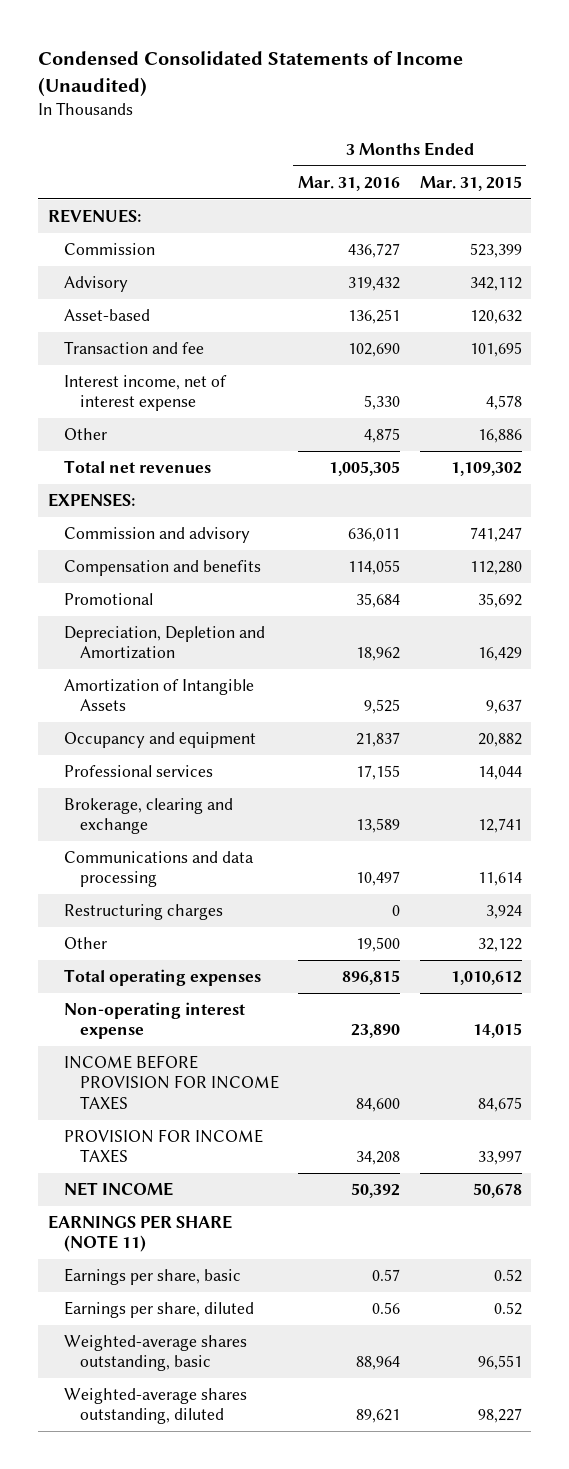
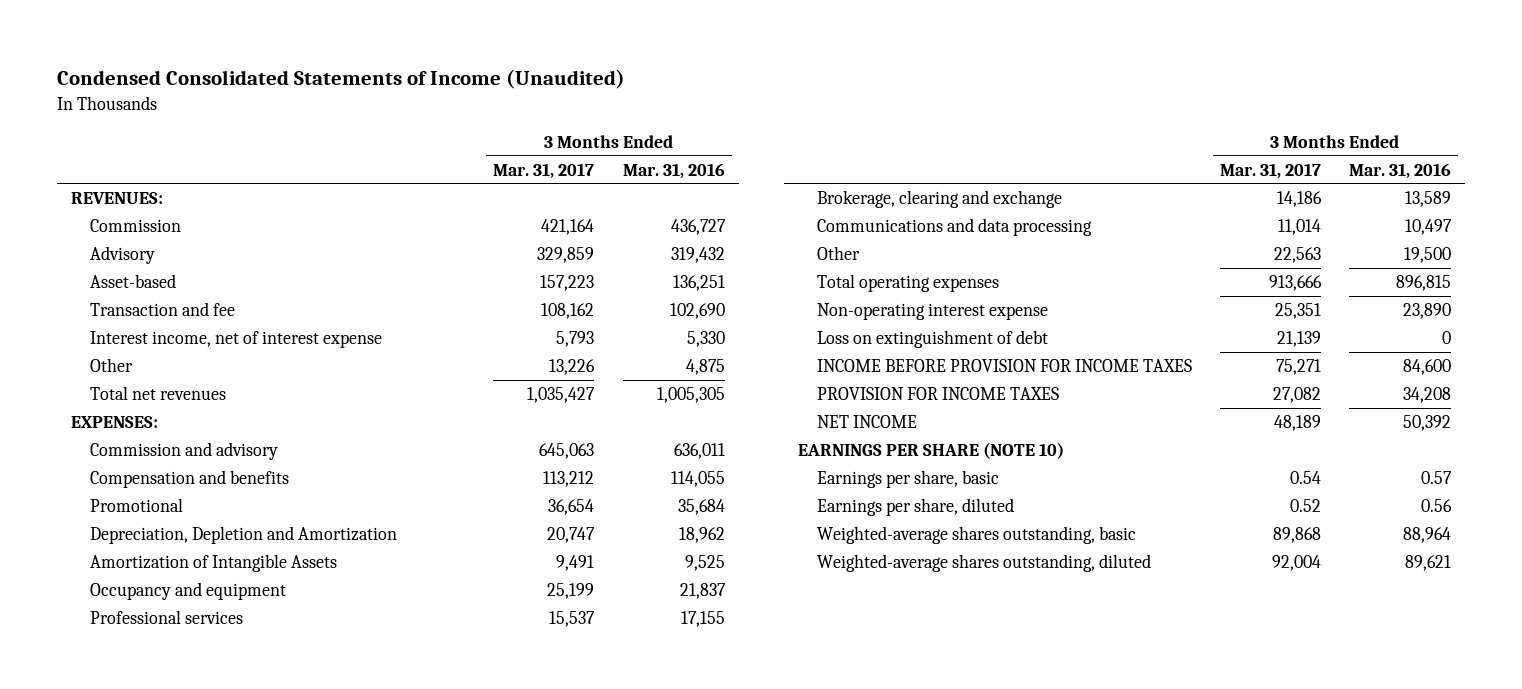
- | 3 Months Ended Mar. 31, 2016 | 3 Months Ended Mar. 31, 2015
+ | 3 Months Ended Mar. 31, 2017 | 3 Months Ended Mar. 31, 2016
- Restructuring charges | 0 | 3,924
+ Loss on extinguishment of debt | 21,139 | 0
- EARNINGS PER SHARE (NOTE 11)
+ EARNINGS PER SHARE (NOTE 10)

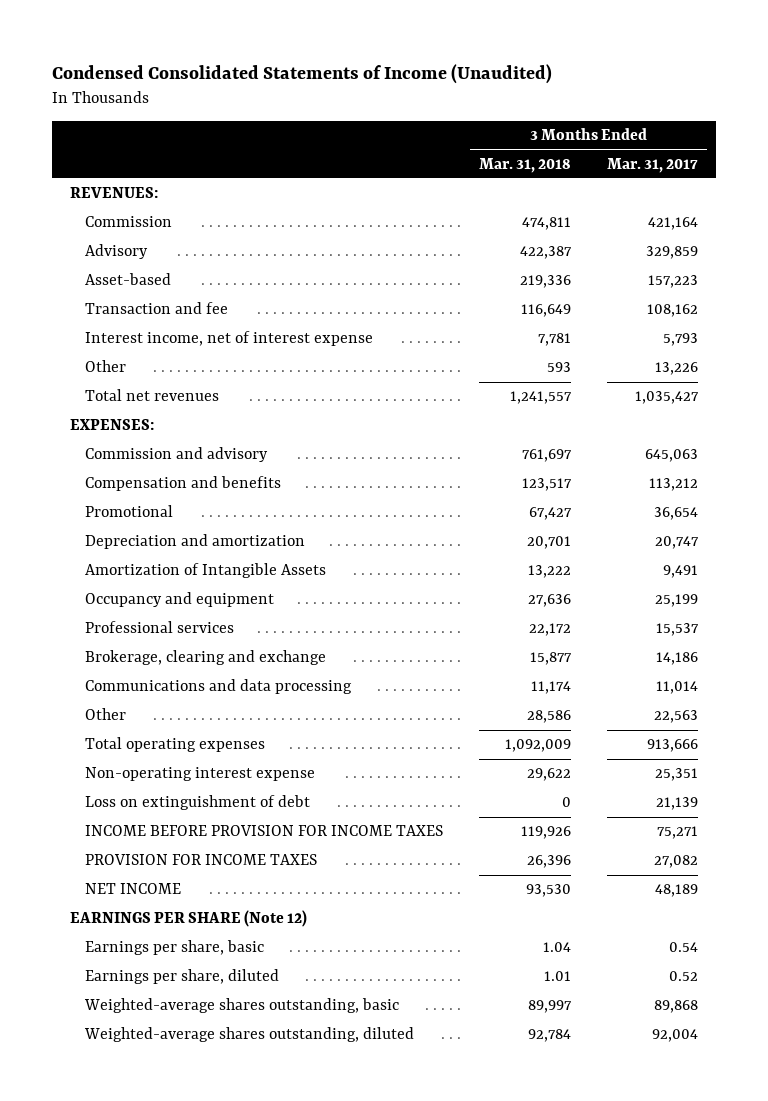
- | 3 Months Ended Mar. 31, 2017 | 3 Months Ended Mar. 31, 2016
+ | 3 Months Ended Mar. 31, 2018 | 3 Months Ended Mar. 31, 2017
- Depreciation, Depletion and Amortization | 20,747 | 18,962
+ Depreciation and amortization | 20,701 | 20,747
- EARNINGS PER SHARE (NOTE 10)
+ EARNINGS PER SHARE (Note 12)

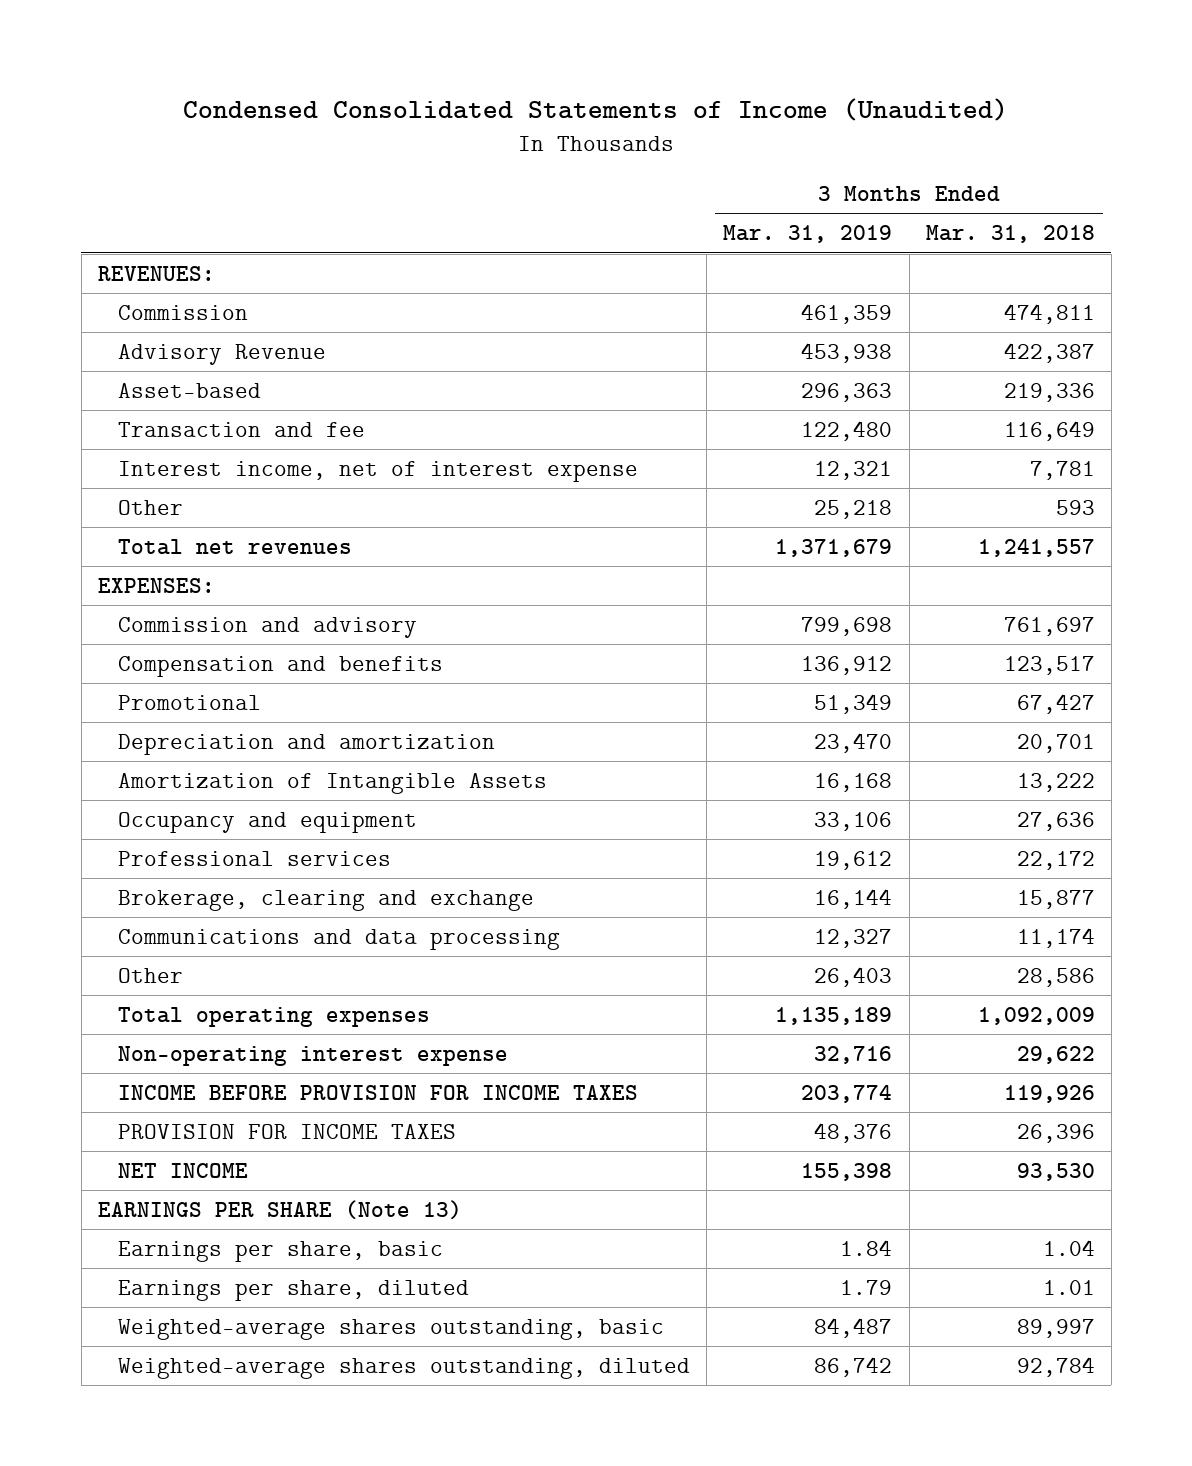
- | 3 Months Ended Mar. 31, 2018 | 3 Months Ended Mar. 31, 2017
+ | 3 Months Ended Mar. 31, 2019 | 3 Months Ended Mar. 31, 2018
- Advisory | 422,387 | 329,859
+ Advisory Revenue | 453,938 | 422,387
- Loss on extinguishment of debt | 0 | 21,139
- EARNINGS PER SHARE (Note 12)
+ EARNINGS PER SHARE (Note 13)

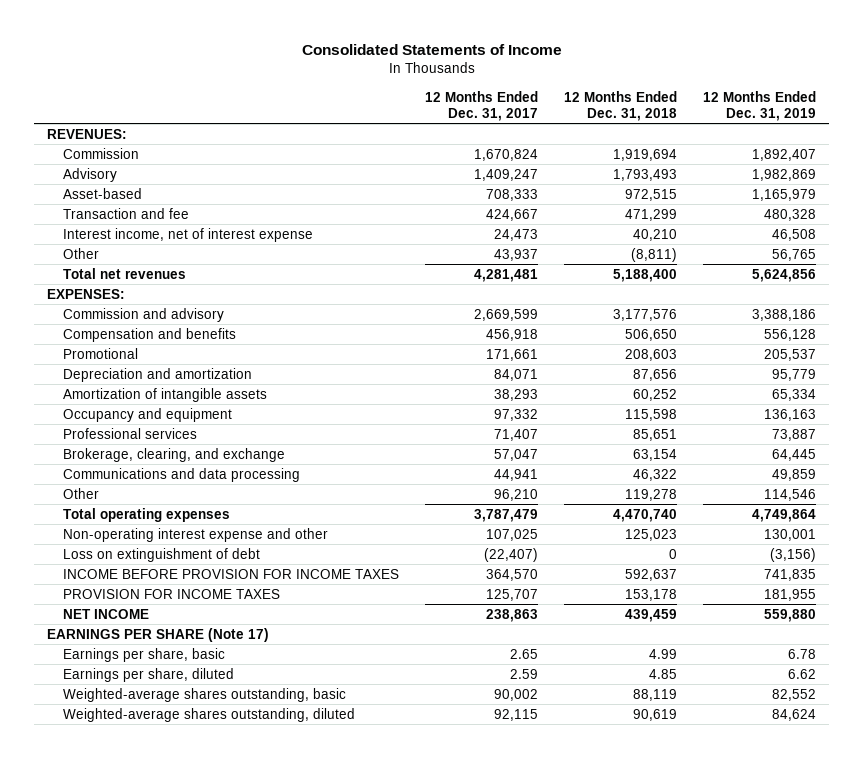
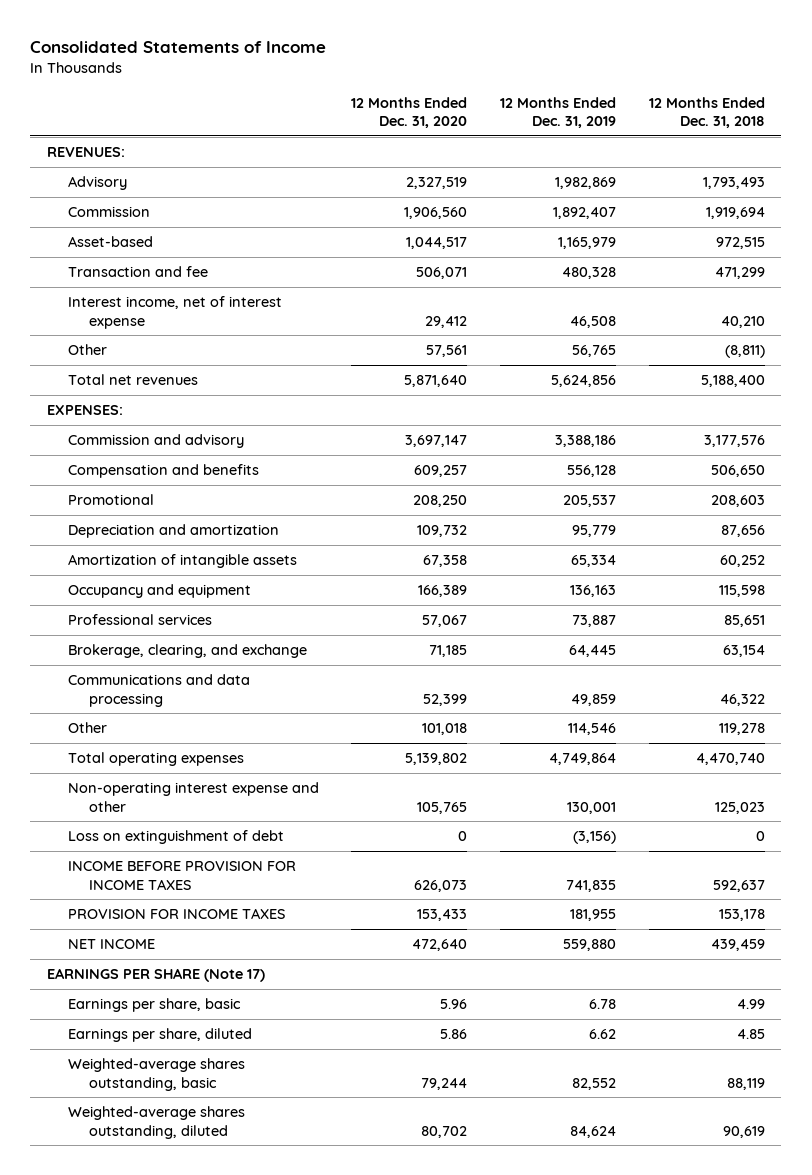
- | 12 Months Ended Dec. 31, 2017 | 12 Months Ended Dec. 31, 2018 | 12 Months Ended Dec. 31, 2019
+ | 12 Months Ended Dec. 31, 2020 | 12 Months Ended Dec. 31, 2019 | 12 Months Ended Dec. 31, 2018
moved down: Commission | 1,906,560 | 1,892,407 | 1,919,694

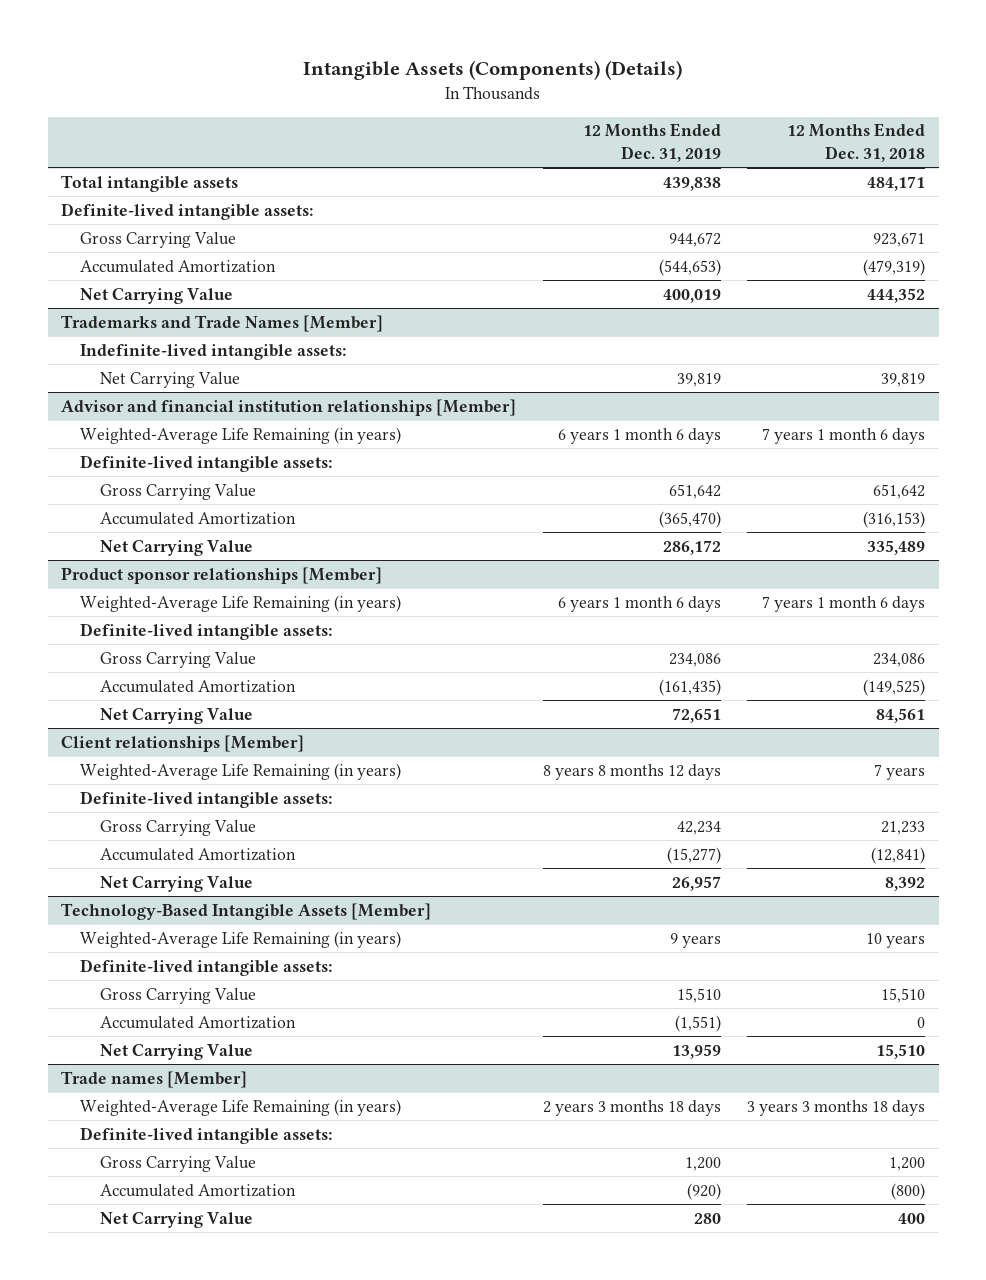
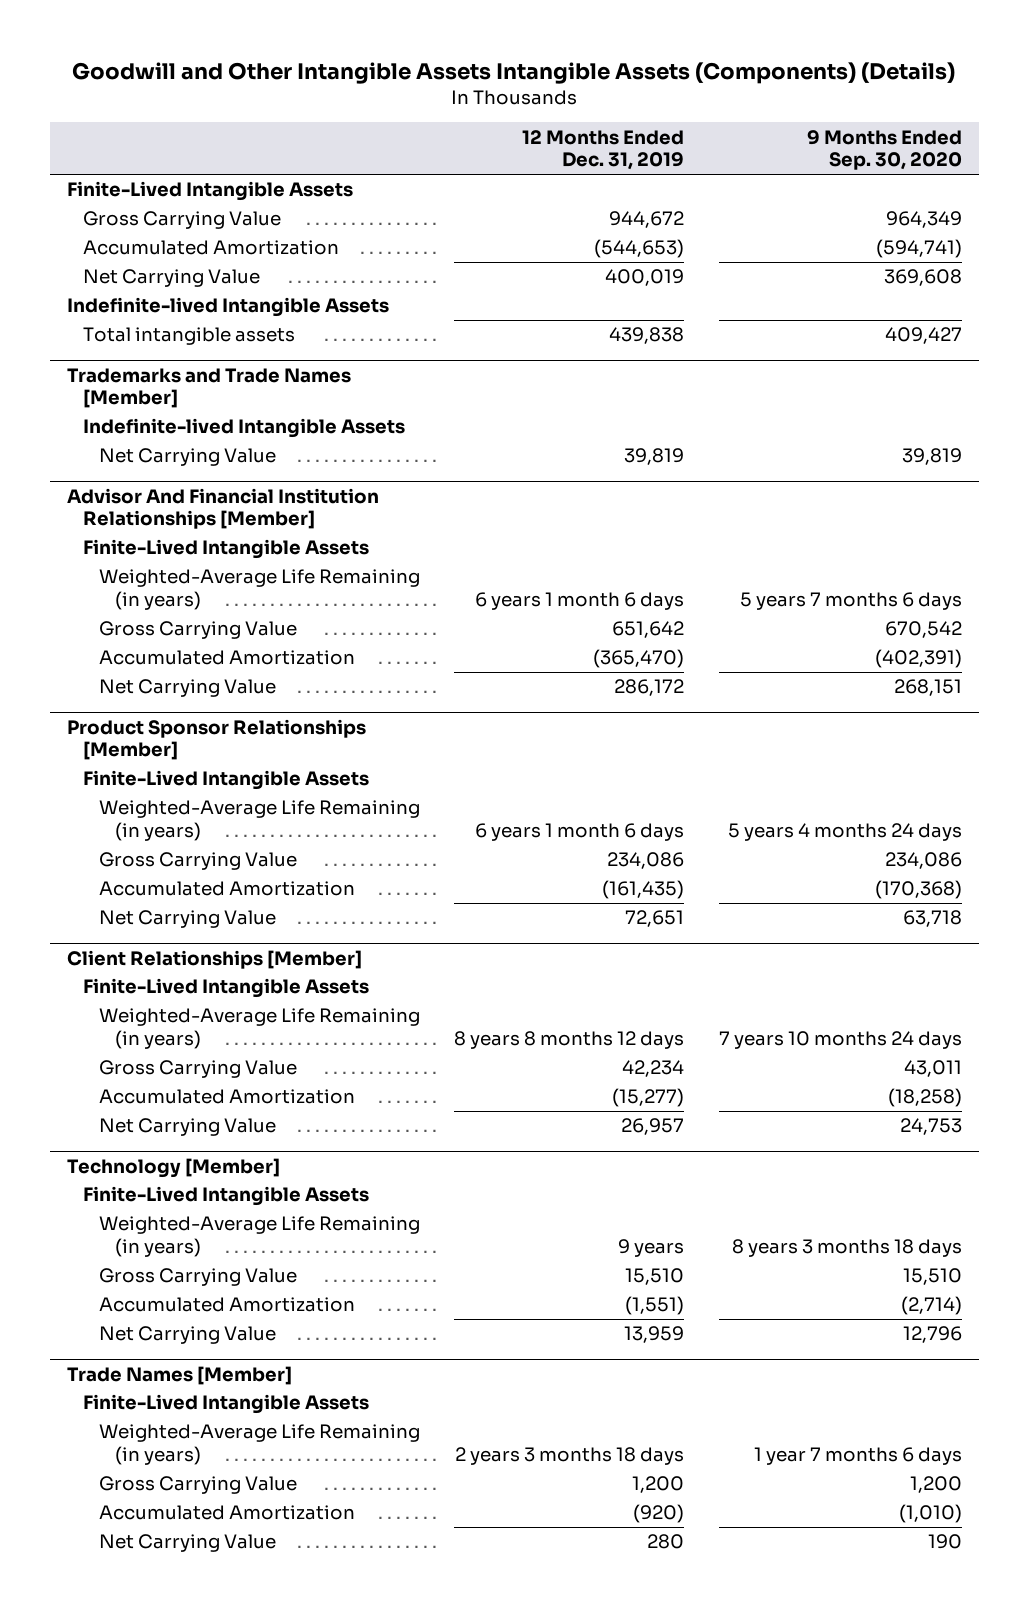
- Intangible Assets (Components) (Details)
+ Goodwill and Other Intangible Assets Intangible Assets (Components) (Details)
- | 12 Months Ended Dec. 31, 2019 | 12 Months Ended Dec. 31, 2018
+ | 12 Months Ended Dec. 31, 2019 | 9 Months Ended Sep. 30, 2020
- Definite-lived intangible assets:
+ Finite-Lived Intangible Assets
+ Indefinite-lived Intangible Assets
moved down: Total intangible assets | 439,838 | 409,427
@ Trademarks and Trade Names [Member]
- Indefinite-lived intangible assets:
+ Indefinite-lived Intangible Assets
- Advisor and financial institution relationships [Member]
+ Advisor And Financial Institution Relationships [Member]
+ Finite-Lived Intangible Assets
- Definite-lived intangible assets:
- Product sponsor relationships [Member]
+ Product Sponsor Relationships [Member]
+ Finite-Lived Intangible Assets
- Definite-lived intangible assets:
- Client relationships [Member]
+ Client Relationships [Member]
+ Finite-Lived Intangible Assets
- Definite-lived intangible assets:
- Technology-Based Intangible Assets [Member]
+ Technology [Member]
+ Finite-Lived Intangible Assets
- Definite-lived intangible assets:
- Trade names [Member]
+ Trade Names [Member]
+ Finite-Lived Intangible Assets
- Definite-lived intangible assets:

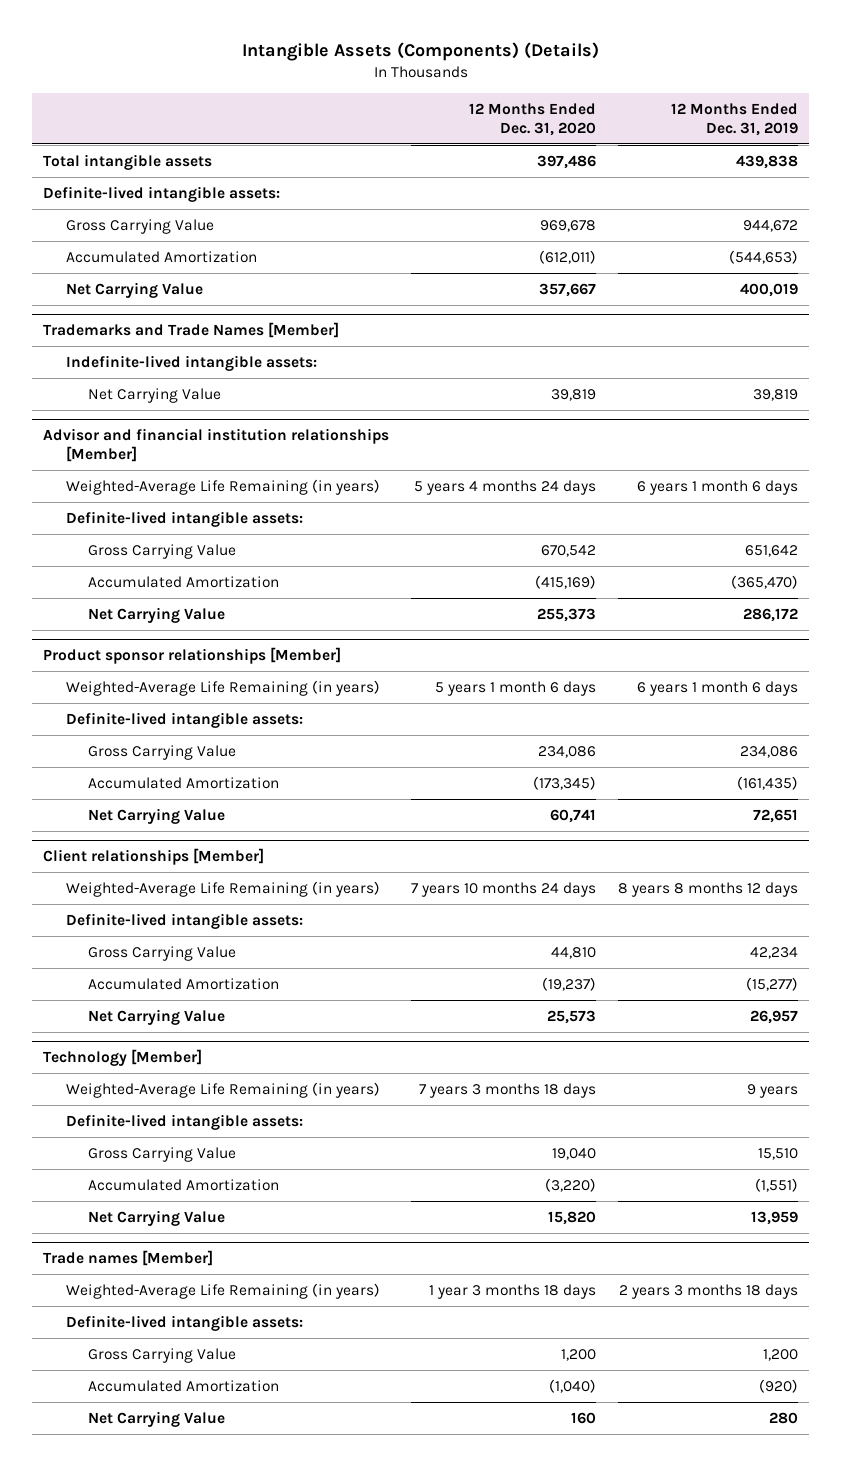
- Goodwill and Other Intangible Assets Intangible Assets (Components) (Details)
+ Intangible Assets (Components) (Details)
- | 12 Months Ended Dec. 31, 2019 | 9 Months Ended Sep. 30, 2020
+ | 12 Months Ended Dec. 31, 2020 | 12 Months Ended Dec. 31, 2019
- Finite-Lived Intangible Assets
moved up: Total intangible assets | 397,486 | 439,838
+ Definite-lived intangible assets:
- Indefinite-lived Intangible Assets
@ Trademarks and Trade Names [Member]
- Indefinite-lived Intangible Assets
+ Indefinite-lived intangible assets:
- Advisor And Financial Institution Relationships [Member]
- Finite-Lived Intangible Assets
+ Advisor and financial institution relationships [Member]
+ Definite-lived intangible assets:
- Product Sponsor Relationships [Member]
- Finite-Lived Intangible Assets
+ Product sponsor relationships [Member]
+ Definite-lived intangible assets:
- Client Relationships [Member]
- Finite-Lived Intangible Assets
+ Client relationships [Member]
+ Definite-lived intangible assets:
@ Technology [Member]
- Finite-Lived Intangible Assets
+ Definite-lived intangible assets:
- Trade Names [Member]
- Finite-Lived Intangible Assets
+ Trade names [Member]
+ Definite-lived intangible assets:

